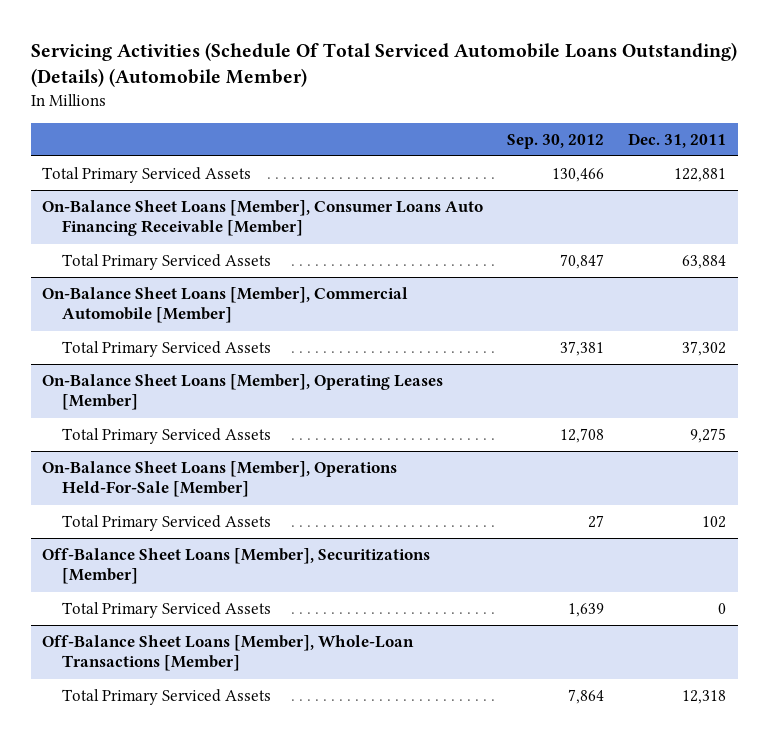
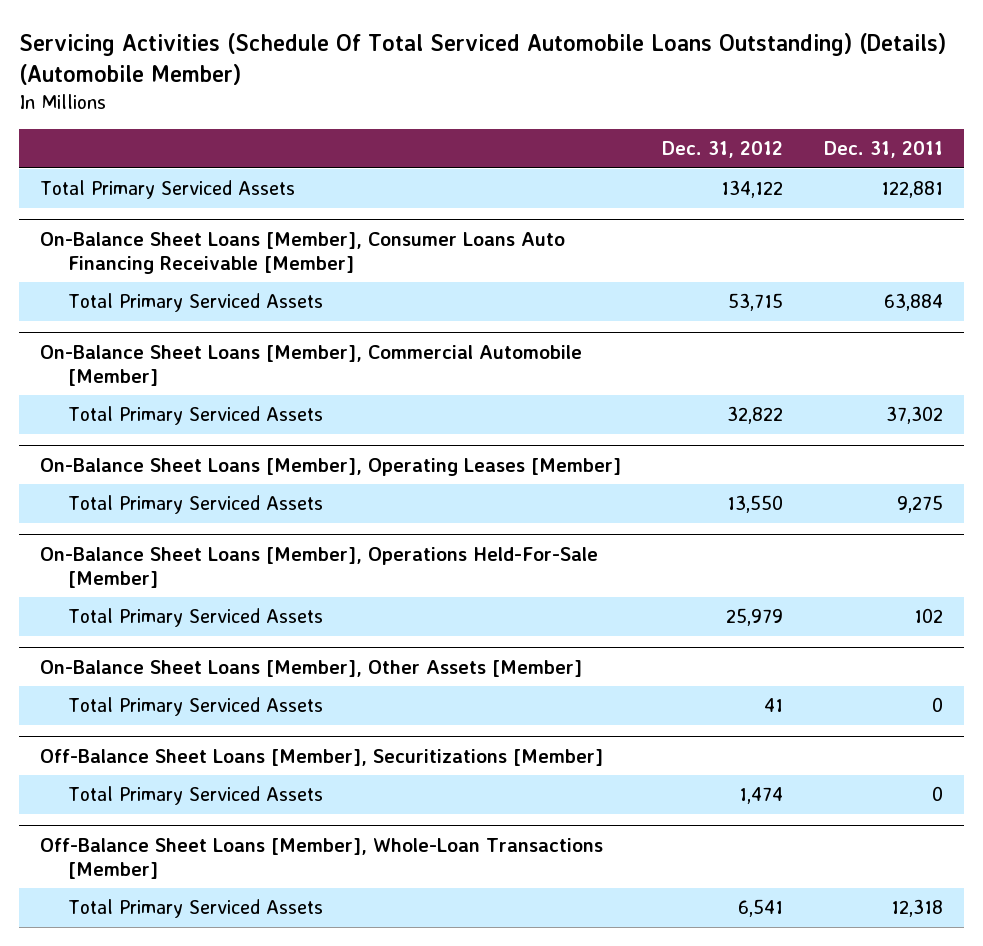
- | Sep. 30, 2012 | Dec. 31, 2011
+ | Dec. 31, 2012 | Dec. 31, 2011
+ On-Balance Sheet Loans [Member], Other Assets [Member]
+ Total Primary Serviced Assets | 41 | 0

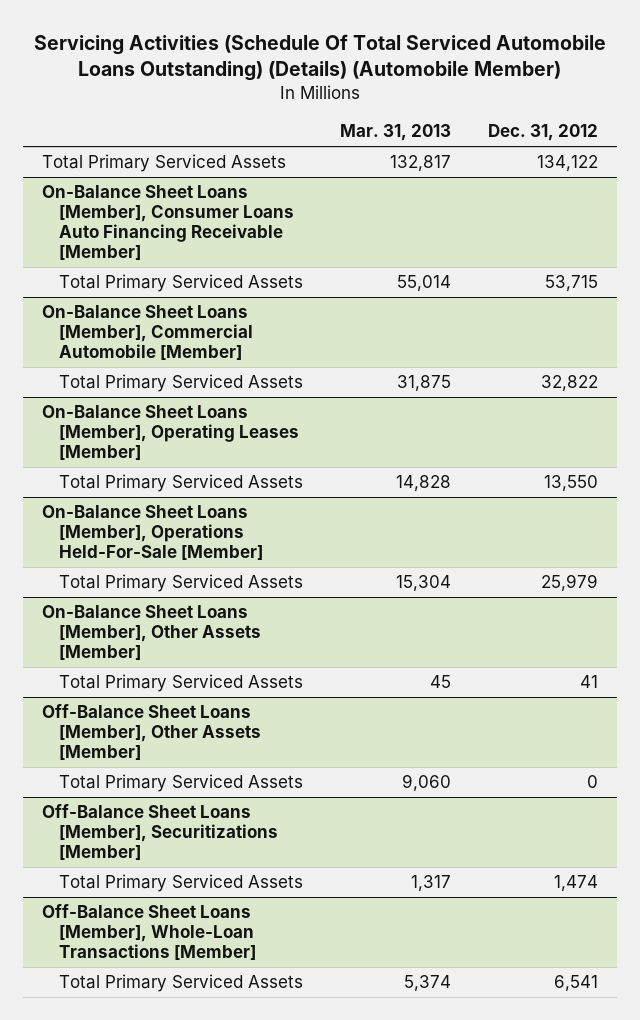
- | Dec. 31, 2012 | Dec. 31, 2011
+ | Mar. 31, 2013 | Dec. 31, 2012
+ Off-Balance Sheet Loans [Member], Other Assets [Member]
+ Total Primary Serviced Assets | 9,060 | 0

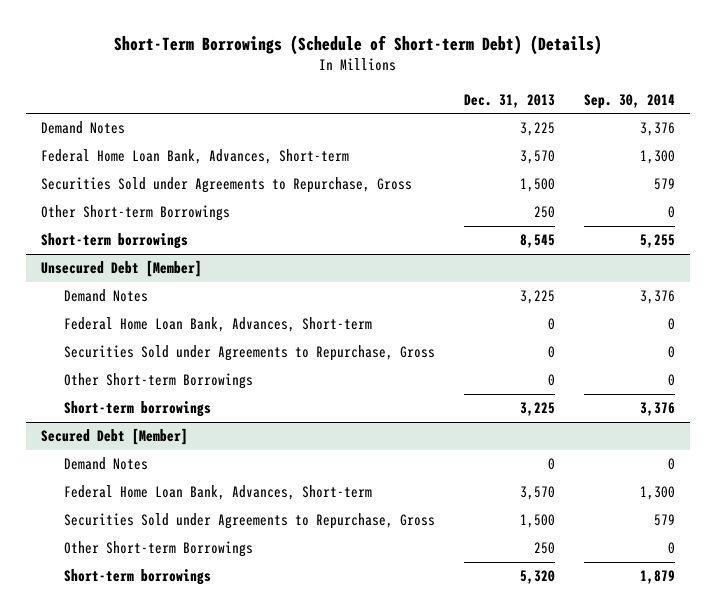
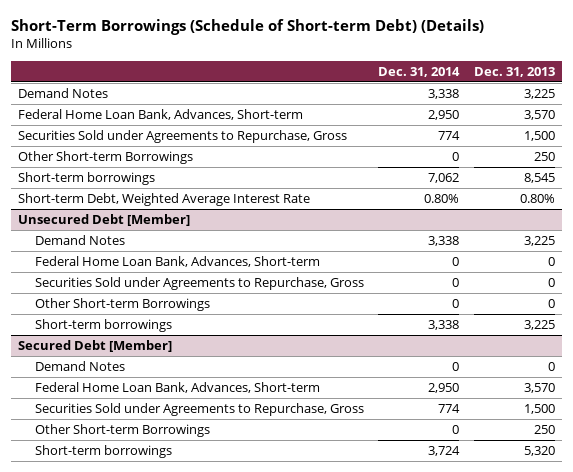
- | Dec. 31, 2013 | Sep. 30, 2014
+ | Dec. 31, 2014 | Dec. 31, 2013
+ Short-term Debt, Weighted Average Interest Rate | 0.80% | 0.80%

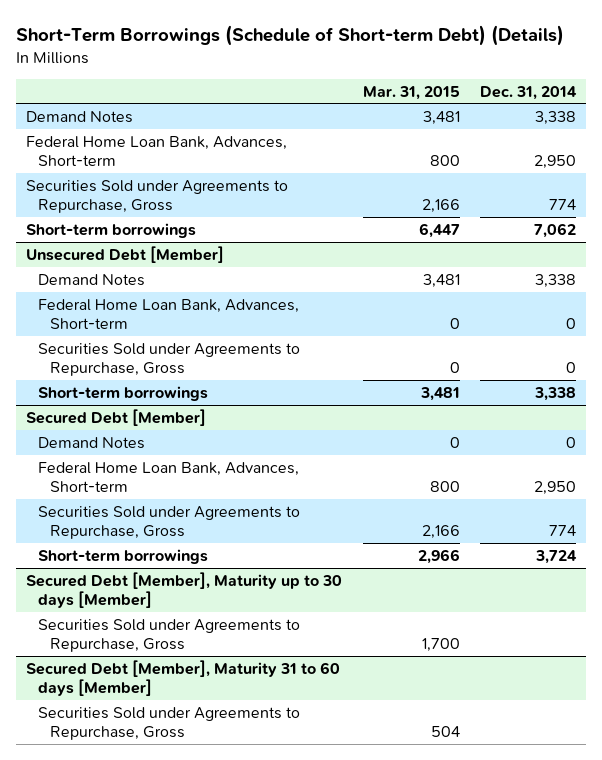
- | Dec. 31, 2014 | Dec. 31, 2013
+ | Mar. 31, 2015 | Dec. 31, 2014
- Other Short-term Borrowings | 0 | 250
- Short-term Debt, Weighted Average Interest Rate | 0.80% | 0.80%
@ Unsecured Debt [Member]
- Other Short-term Borrowings | 0 | 0
@ Secured Debt [Member]
- Other Short-term Borrowings | 0 | 250
+ Secured Debt [Member], Maturity up to 30 days [Member]
+ Securities Sold under Agreements to Repurchase, Gross | 1,700 |
+ Secured Debt [Member], Maturity 31 to 60 days [Member]
+ Securities Sold under Agreements to Repurchase, Gross | 504 |

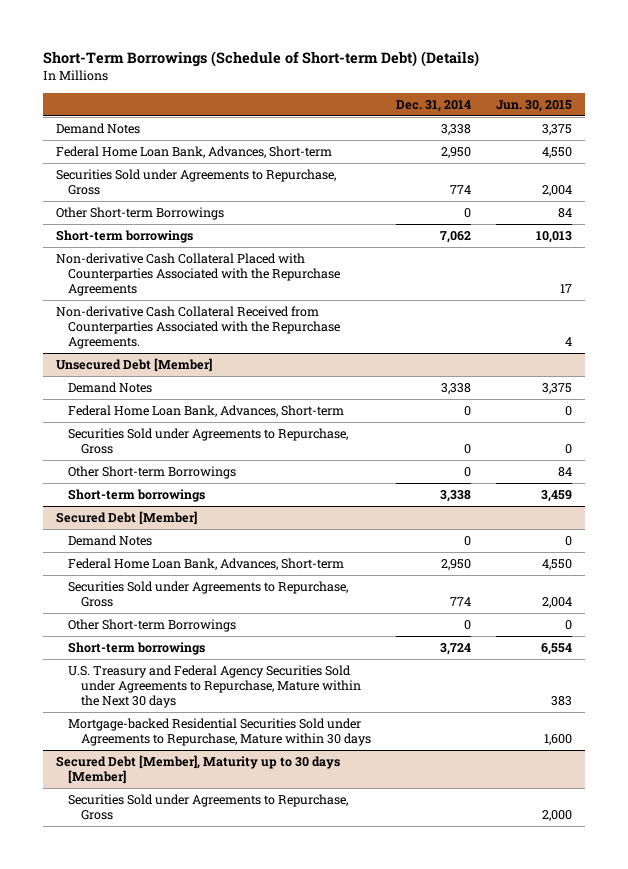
- | Mar. 31, 2015 | Dec. 31, 2014
+ | Dec. 31, 2014 | Jun. 30, 2015
+ Other Short-term Borrowings | 0 | 84
+ Non-derivative Cash Collateral Placed with Counterparties Associated with the Repurchase Agreements | | 17
+ Non-derivative Cash Collateral Received from Counterparties Associated with the Repurchase Agreements. | | 4
@ Unsecured Debt [Member]
+ Other Short-term Borrowings | 0 | 84
@ Secured Debt [Member]
+ Other Short-term Borrowings | 0 | 0
+ U.S. Treasury and Federal Agency Securities Sold under Agreements to Repurchase, Mature within the Next 30 days | | 383
+ Mortgage-backed Residential Securities Sold under Agreements to Repurchase, Mature within 30 days | | 1,600
- Secured Debt [Member], Maturity 31 to 60 days [Member]
- Securities Sold under Agreements to Repurchase, Gross | 504 |

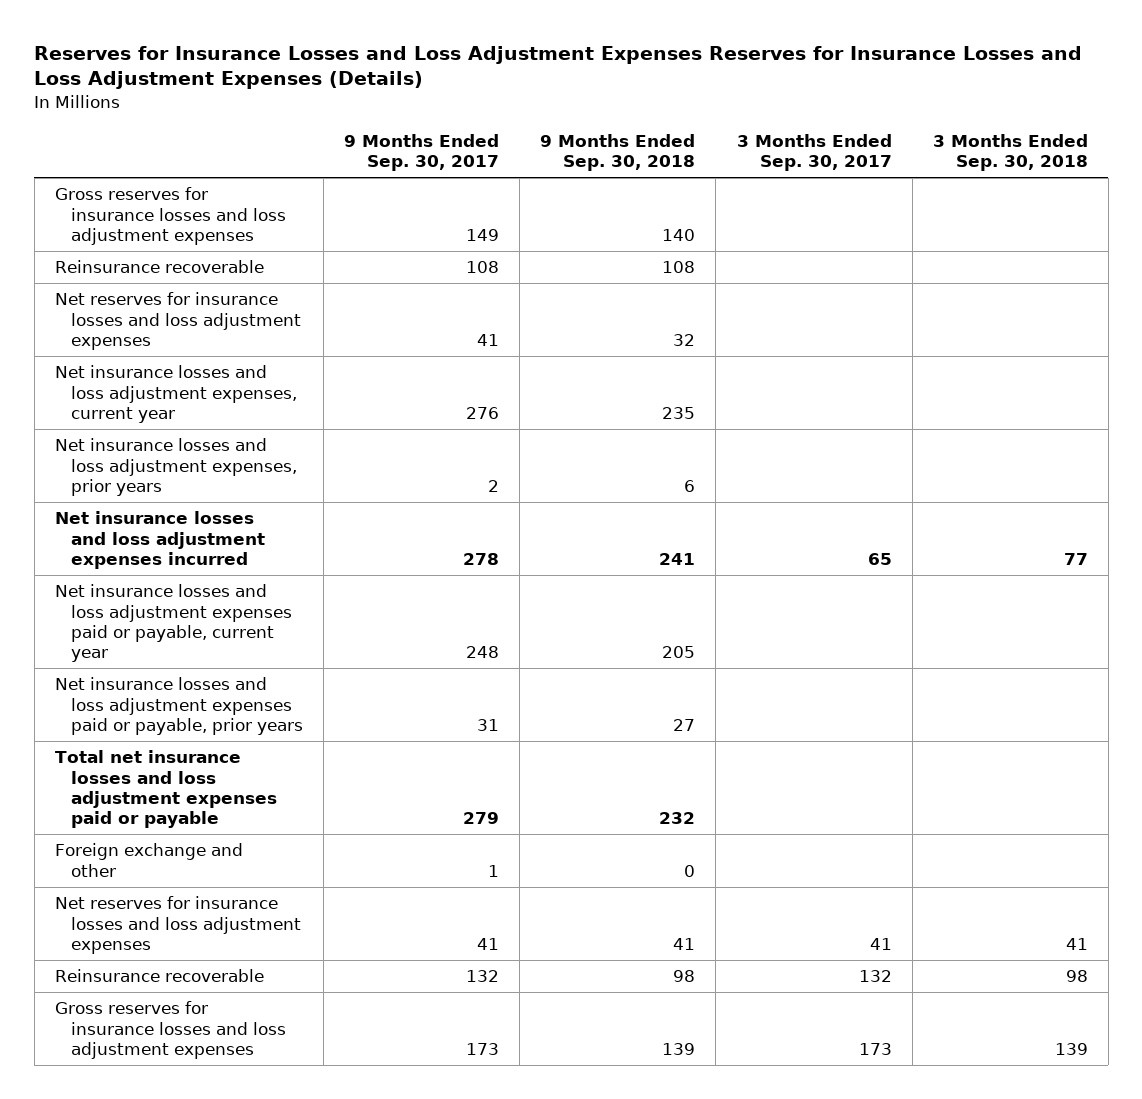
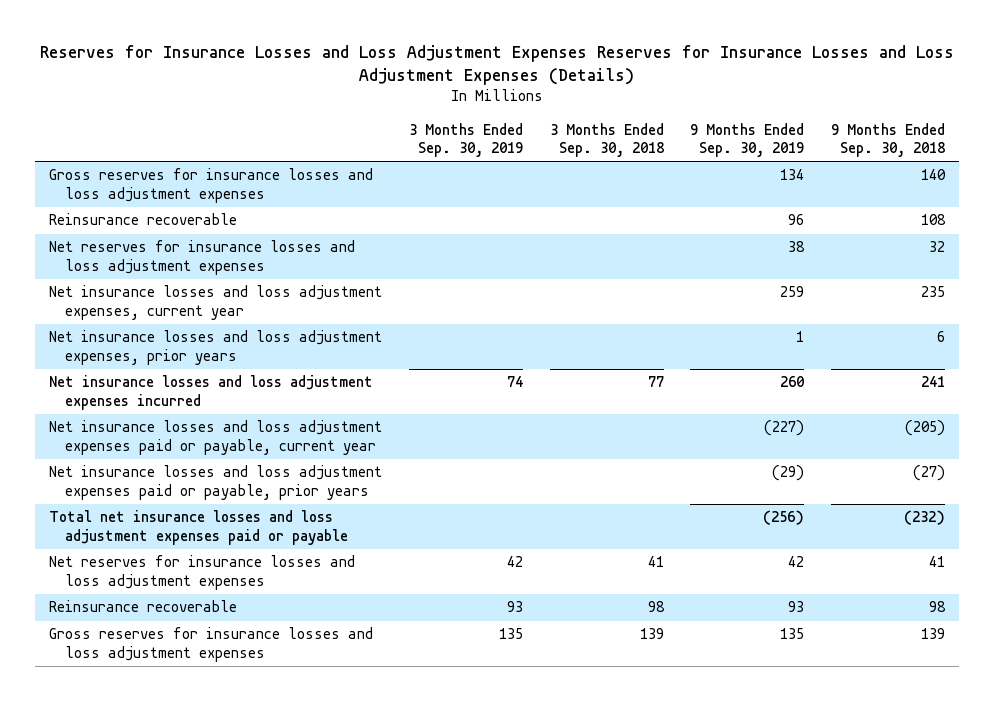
- | 9 Months Ended Sep. 30, 2017 | 9 Months Ended Sep. 30, 2018 | 3 Months Ended Sep. 30, 2017 | 3 Months Ended Sep. 30, 2018
+ | 3 Months Ended Sep. 30, 2019 | 3 Months Ended Sep. 30, 2018 | 9 Months Ended Sep. 30, 2019 | 9 Months Ended Sep. 30, 2018
- Net insurance losses and loss adjustment expenses paid or payable, current year | 248 | 205 | |
- Net insurance losses and loss adjustment expenses paid or payable, prior years | 31 | 27 | |
- Total net insurance losses and loss adjustment expenses paid or payable | 279 | 232 | |
- Foreign exchange and other | 1 | 0 | |
+ Net insurance losses and loss adjustment expenses paid or payable, current year | | | (227) | (205)
+ Net insurance losses and loss adjustment expenses paid or payable, prior years | | | (29) | (27)
+ Total net insurance losses and loss adjustment expenses paid or payable | | | (256) | (232)

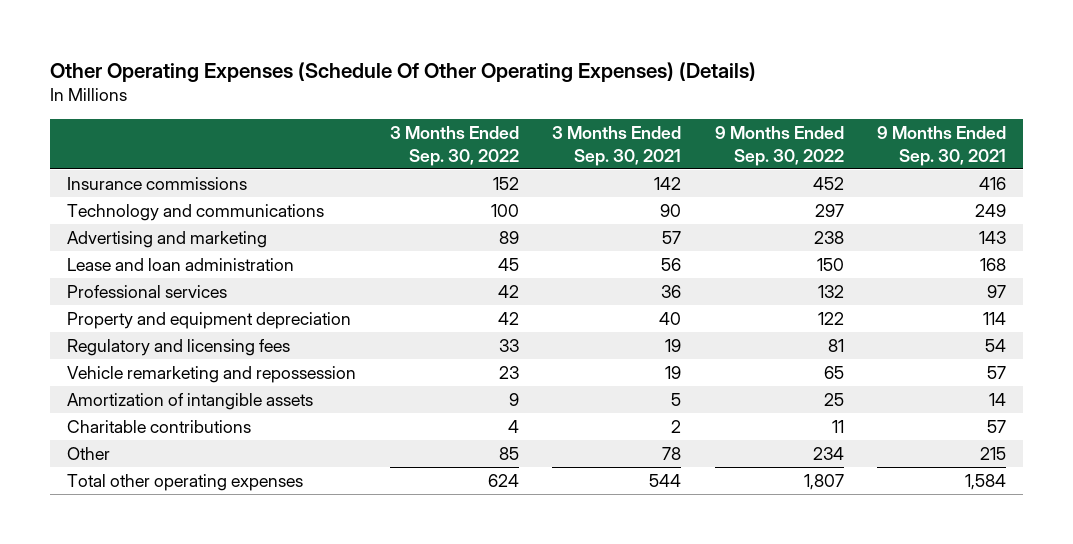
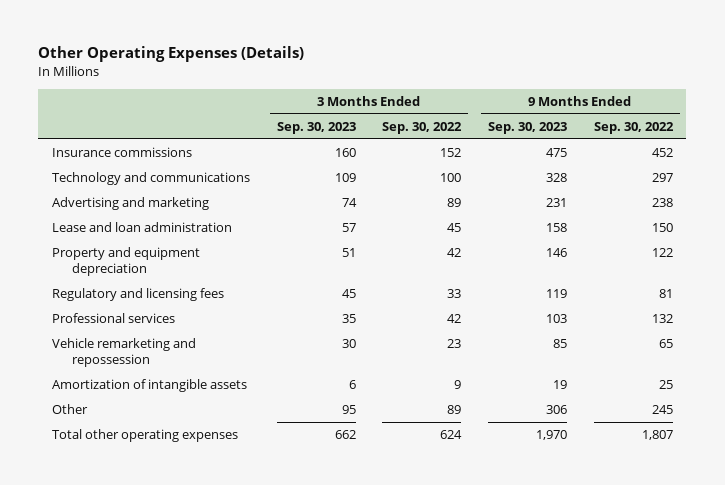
- Other Operating Expenses (Schedule Of Other Operating Expenses) (Details)
+ Other Operating Expenses (Details)
- | 3 Months Ended Sep. 30, 2022 | 3 Months Ended Sep. 30, 2021 | 9 Months Ended Sep. 30, 2022 | 9 Months Ended Sep. 30, 2021
+ | 3 Months Ended Sep. 30, 2023 | 3 Months Ended Sep. 30, 2022 | 9 Months Ended Sep. 30, 2023 | 9 Months Ended Sep. 30, 2022
moved down: Professional services | 35 | 42 | 103 | 132
- Charitable contributions | 4 | 2 | 11 | 57
- Other | 85 | 78 | 234 | 215
+ Other | 95 | 89 | 306 | 245

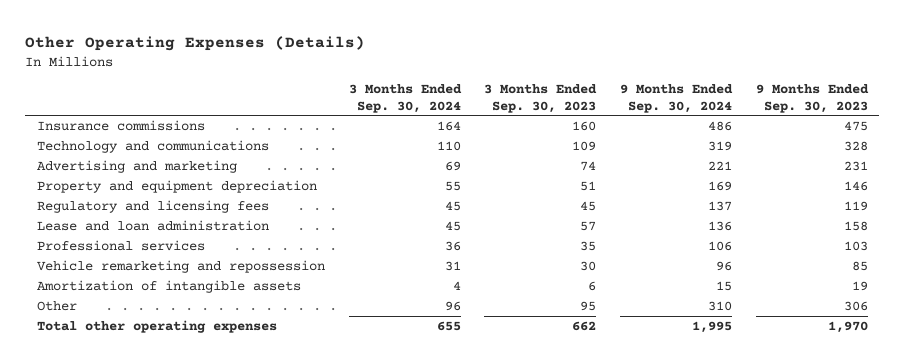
- | 3 Months Ended Sep. 30, 2023 | 3 Months Ended Sep. 30, 2022 | 9 Months Ended Sep. 30, 2023 | 9 Months Ended Sep. 30, 2022
+ | 3 Months Ended Sep. 30, 2024 | 3 Months Ended Sep. 30, 2023 | 9 Months Ended Sep. 30, 2024 | 9 Months Ended Sep. 30, 2023
moved down: Lease and loan administration | 45 | 57 | 136 | 158

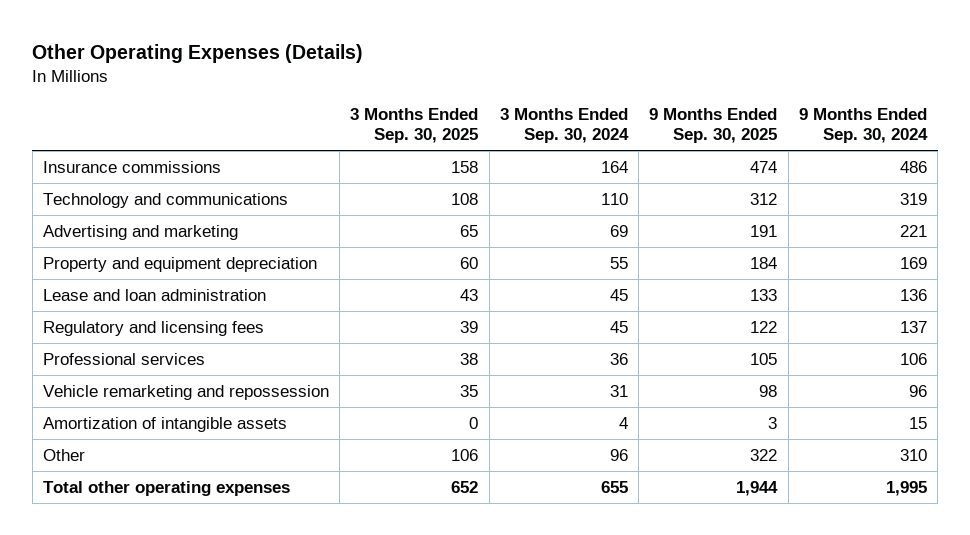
- | 3 Months Ended Sep. 30, 2024 | 3 Months Ended Sep. 30, 2023 | 9 Months Ended Sep. 30, 2024 | 9 Months Ended Sep. 30, 2023
+ | 3 Months Ended Sep. 30, 2025 | 3 Months Ended Sep. 30, 2024 | 9 Months Ended Sep. 30, 2025 | 9 Months Ended Sep. 30, 2024
moved down: Regulatory and licensing fees | 39 | 45 | 122 | 137

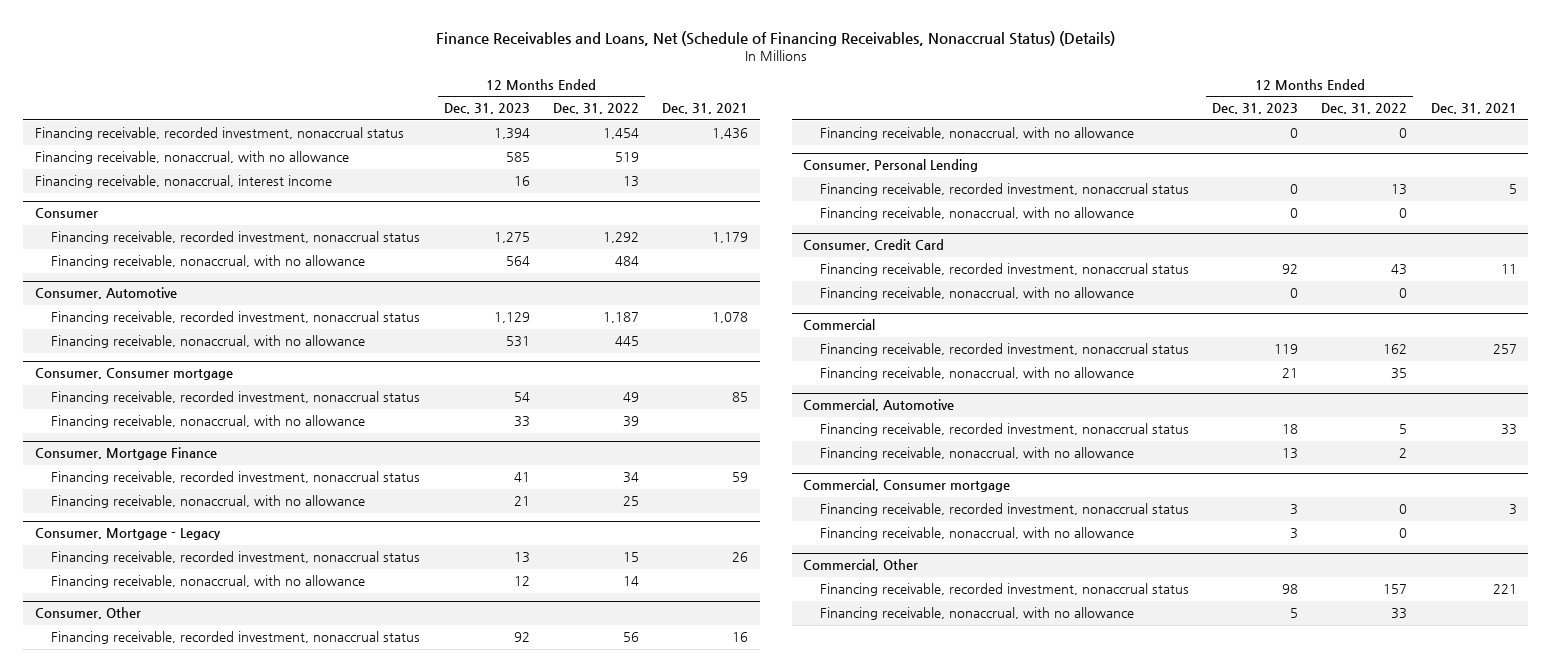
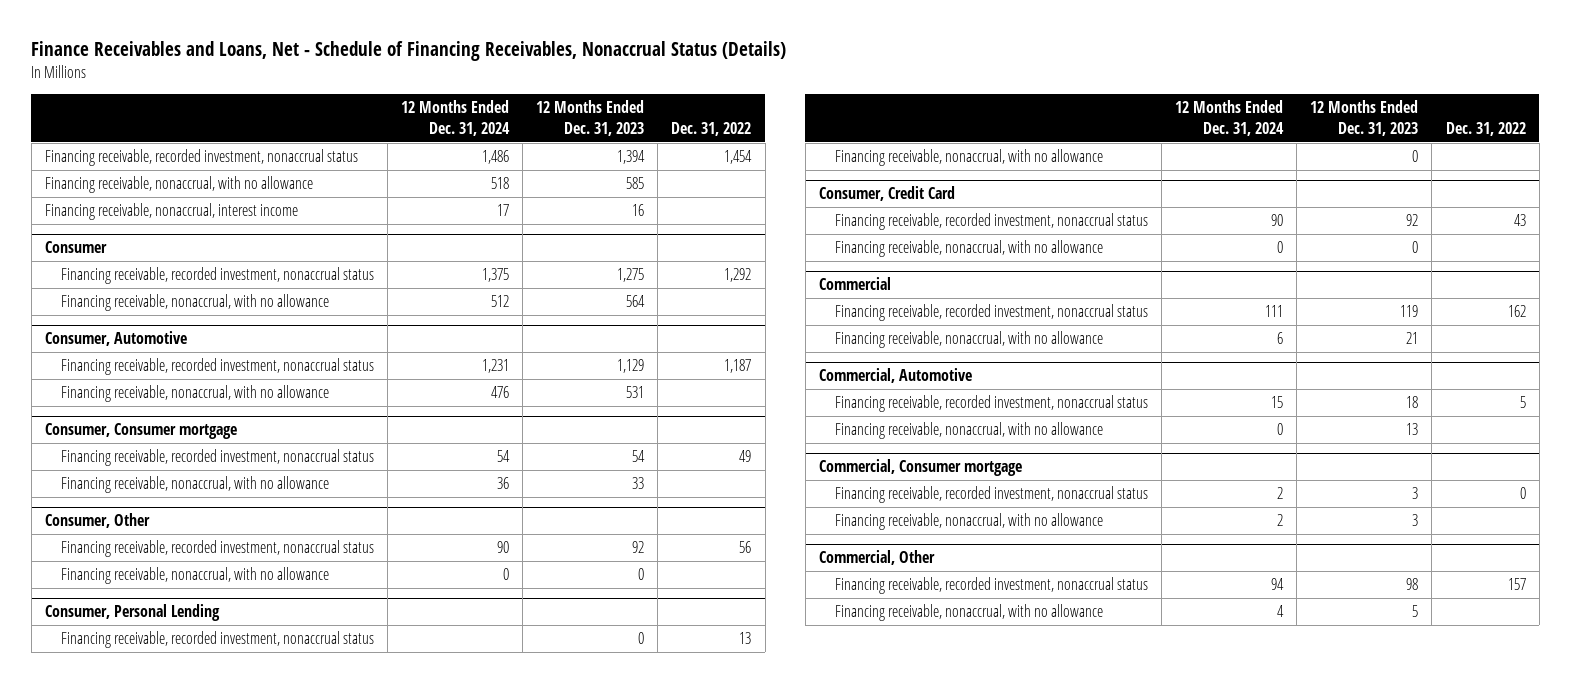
- Finance Receivables and Loans, Net (Schedule of Financing Receivables, Nonaccrual Status) (Details)
+ Finance Receivables and Loans, Net - Schedule of Financing Receivables, Nonaccrual Status (Details)
- | 12 Months Ended Dec. 31, 2023 | 12 Months Ended Dec. 31, 2022 | Dec. 31, 2021
+ | 12 Months Ended Dec. 31, 2024 | 12 Months Ended Dec. 31, 2023 | Dec. 31, 2022
- Consumer, Mortgage Finance
- Financing receivable, recorded investment, nonaccrual status | 41 | 34 | 59
- Financing receivable, nonaccrual, with no allowance | 21 | 25 |
- Consumer, Mortgage - Legacy
- Financing receivable, recorded investment, nonaccrual status | 13 | 15 | 26
- Financing receivable, nonaccrual, with no allowance | 12 | 14 |

